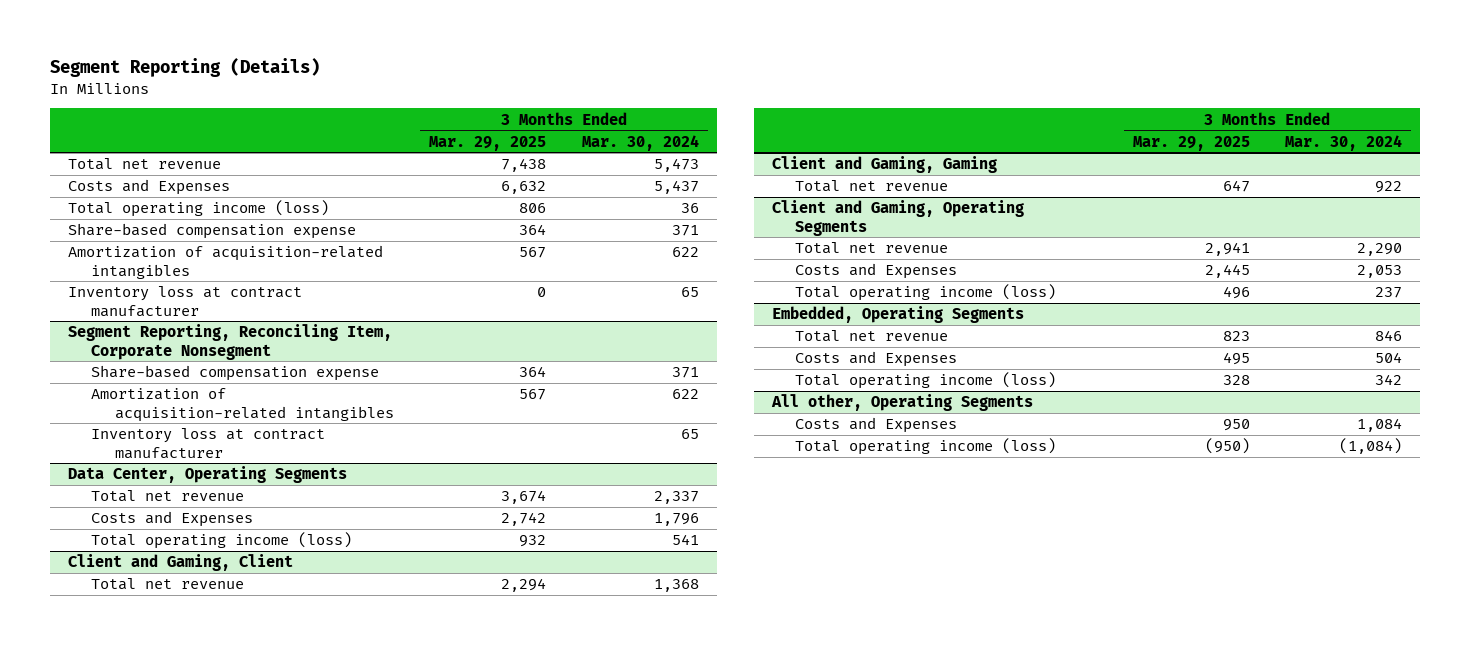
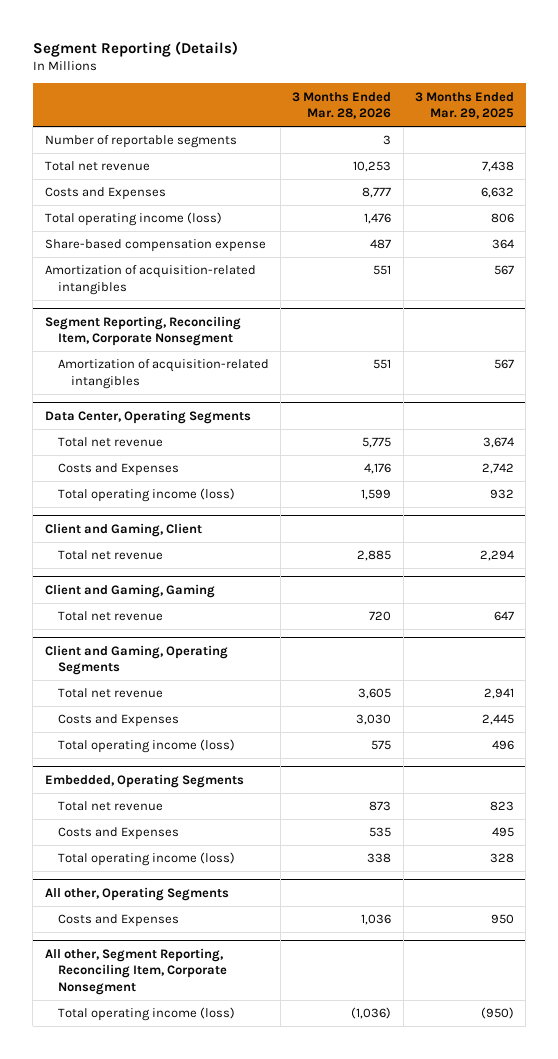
- | 3 Months Ended Mar. 29, 2025 | 3 Months Ended Mar. 30, 2024
+ | 3 Months Ended Mar. 28, 2026 | 3 Months Ended Mar. 29, 2025
+ Number of reportable segments | 3 |
- Inventory loss at contract manufacturer | 0 | 65
@ Segment Reporting, Reconciling Item, Corporate Nonsegment
- Share-based compensation expense | 364 | 371
- Inventory loss at contract manufacturer | | 65
+ All other, Segment Reporting, Reconciling Item, Corporate Nonsegment

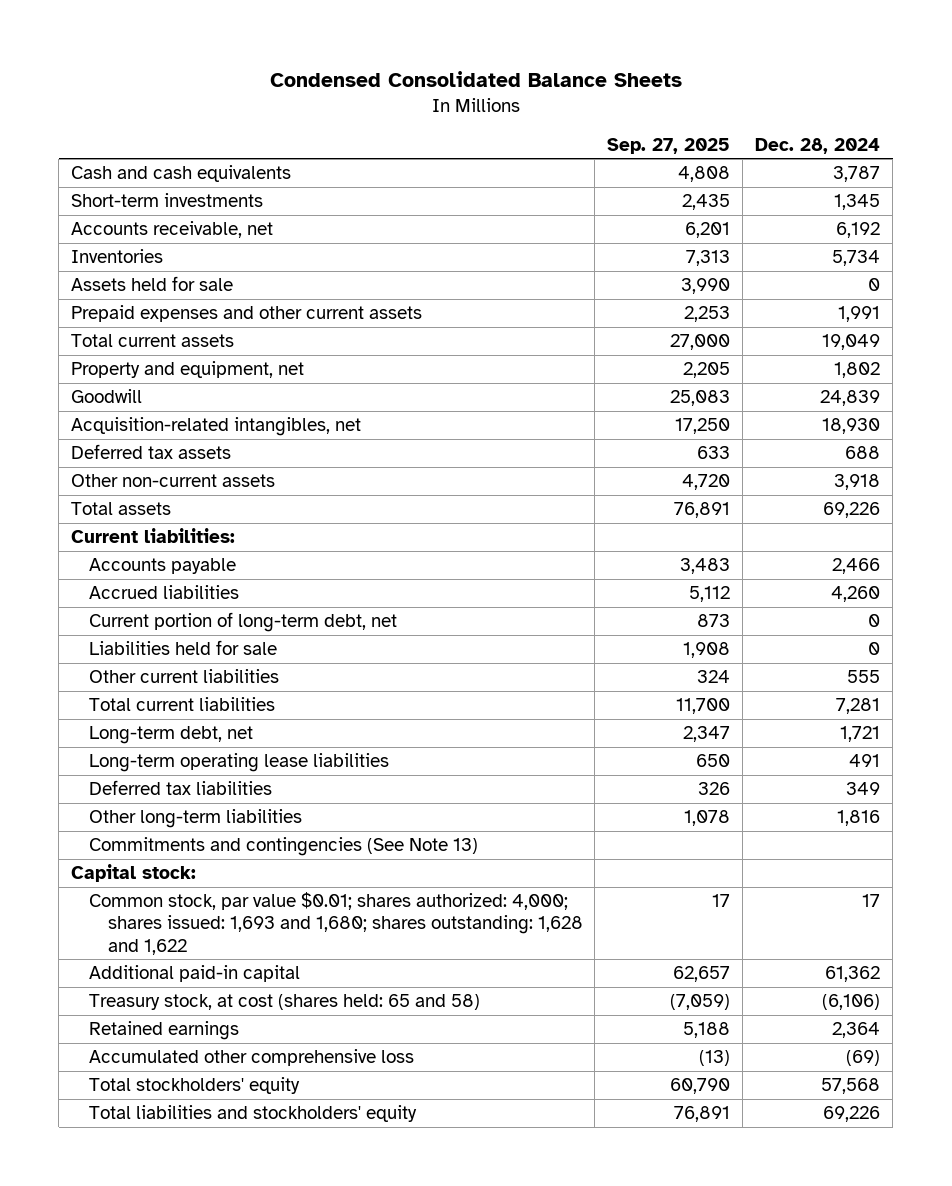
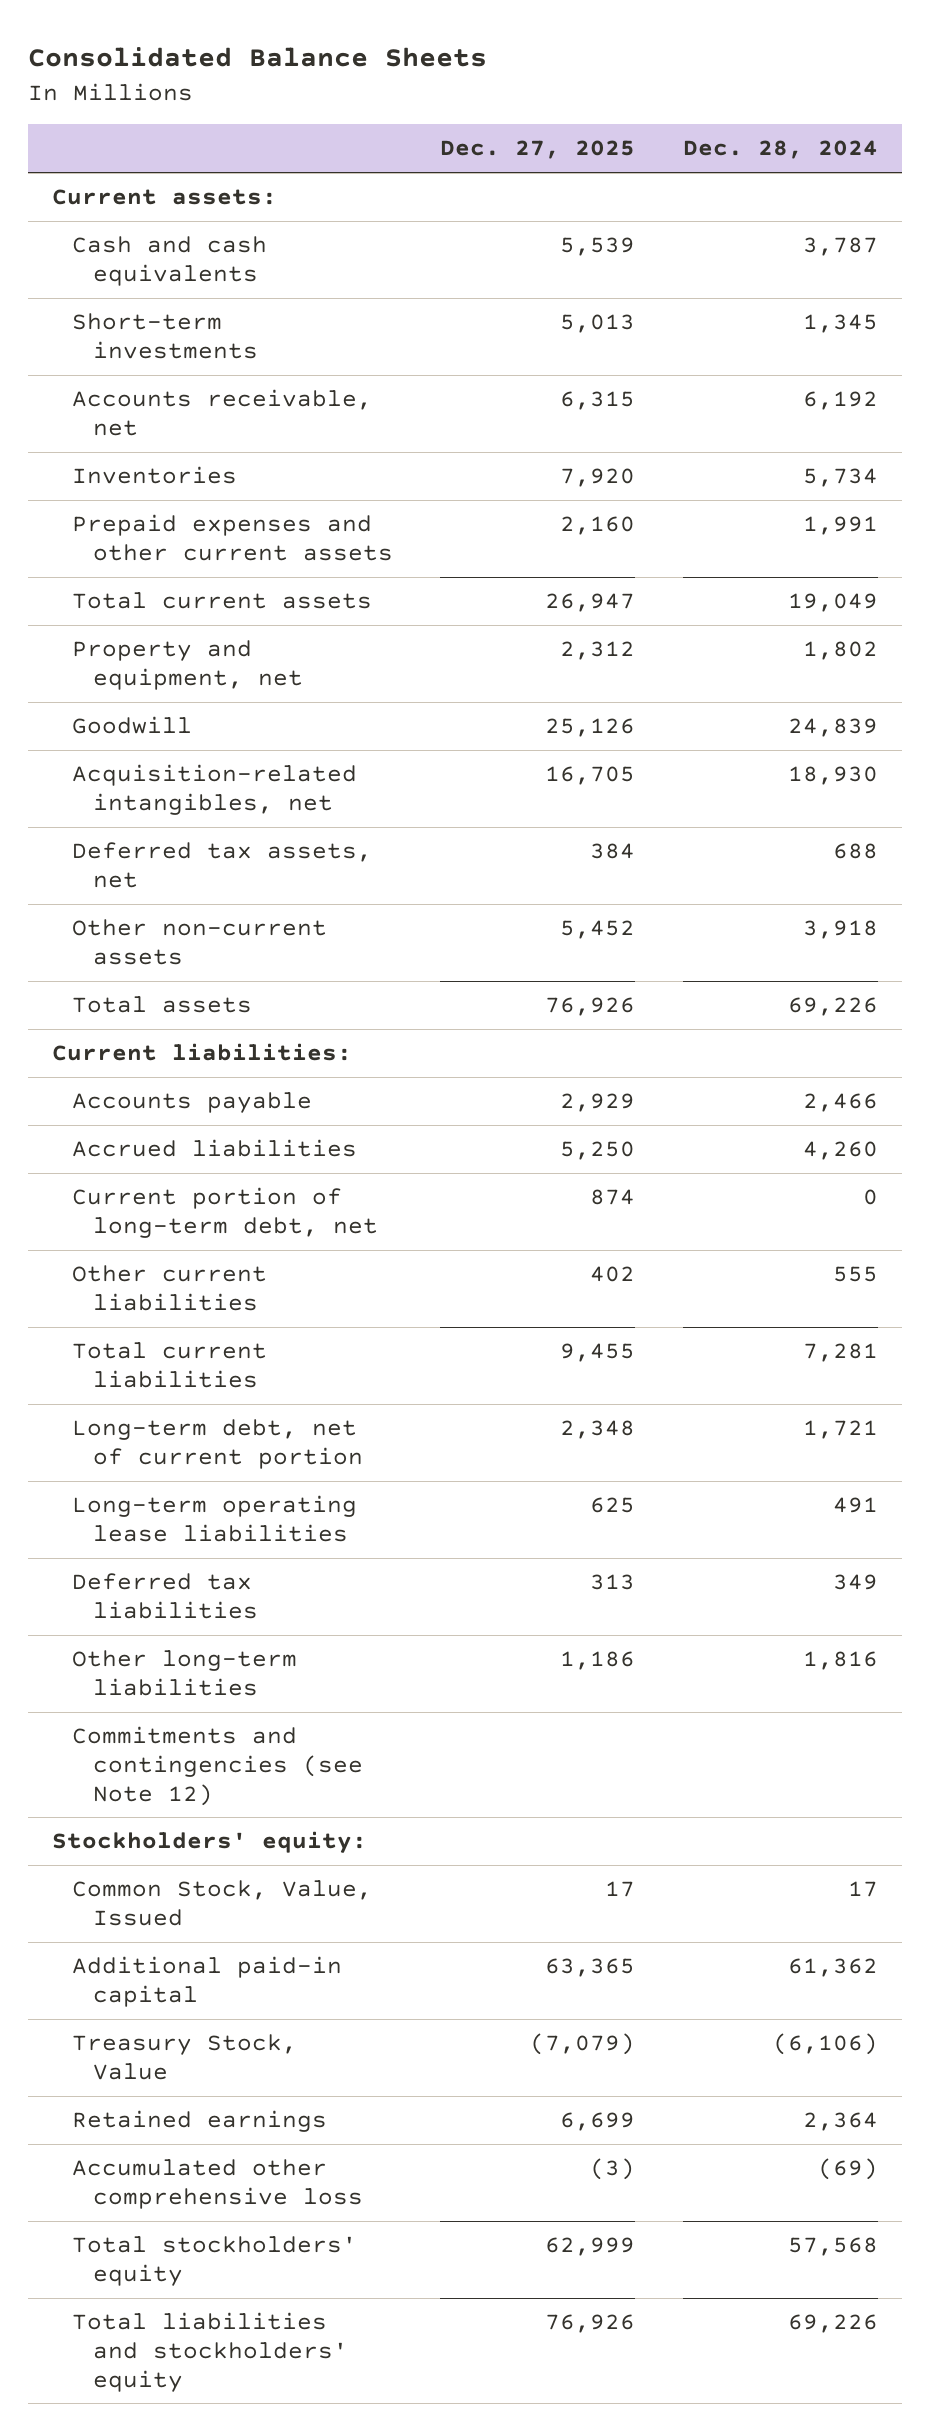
- Condensed Consolidated Balance Sheets
+ Consolidated Balance Sheets
- | Sep. 27, 2025 | Dec. 28, 2024
+ | Dec. 27, 2025 | Dec. 28, 2024
+ Current assets:
- Assets held for sale | 3,990 | 0
- Deferred tax assets | 633 | 688
+ Deferred tax assets, net | 384 | 688
- Liabilities held for sale | 1,908 | 0
- Long-term debt, net | 2,347 | 1,721
+ Long-term debt, net of current portion | 2,348 | 1,721
- Commitments and contingencies (See Note 13)
- Capital stock:
- Common stock, par value $0.01; shares authorized: 4,000; shares issued: 1,693 and 1,680; shares outstanding: 1,628 and 1,622 | 17 | 17
+ Commitments and contingencies (see Note 12)
+ Stockholders' equity:
+ Common Stock, Value, Issued | 17 | 17
- Treasury stock, at cost (shares held: 65 and 58) | (7,059) | (6,106)
+ Treasury Stock, Value | (7,079) | (6,106)

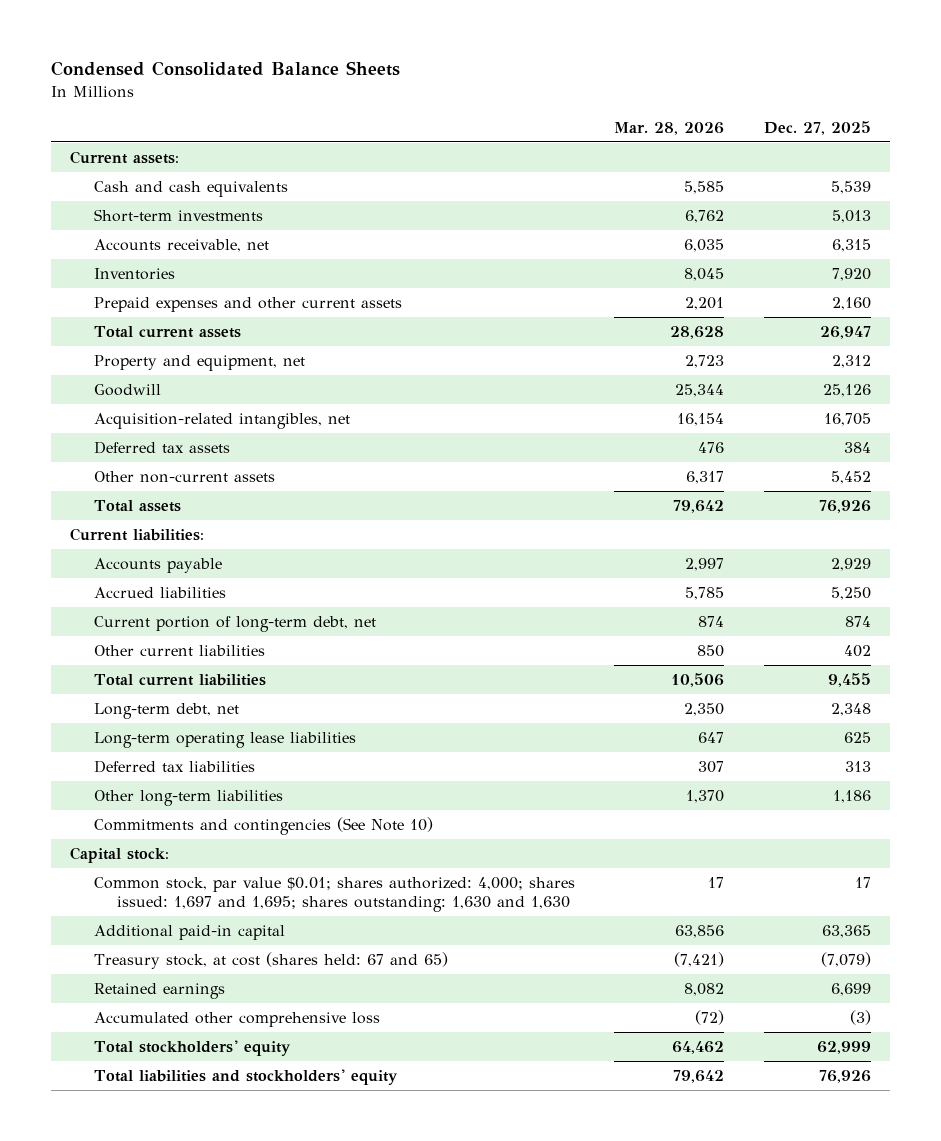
- Consolidated Balance Sheets
+ Condensed Consolidated Balance Sheets
- | Dec. 27, 2025 | Dec. 28, 2024
+ | Mar. 28, 2026 | Dec. 27, 2025
- Deferred tax assets, net | 384 | 688
+ Deferred tax assets | 476 | 384
- Long-term debt, net of current portion | 2,348 | 1,721
+ Long-term debt, net | 2,350 | 2,348
- Commitments and contingencies (see Note 12)
- Stockholders' equity:
- Common Stock, Value, Issued | 17 | 17
+ Commitments and contingencies (See Note 10)
+ Capital stock:
+ Common stock, par value $0.01; shares authorized: 4,000; shares issued: 1,697 and 1,695; shares outstanding: 1,630 and 1,630 | 17 | 17
- Treasury Stock, Value | (7,079) | (6,106)
+ Treasury stock, at cost (shares held: 67 and 65) | (7,421) | (7,079)

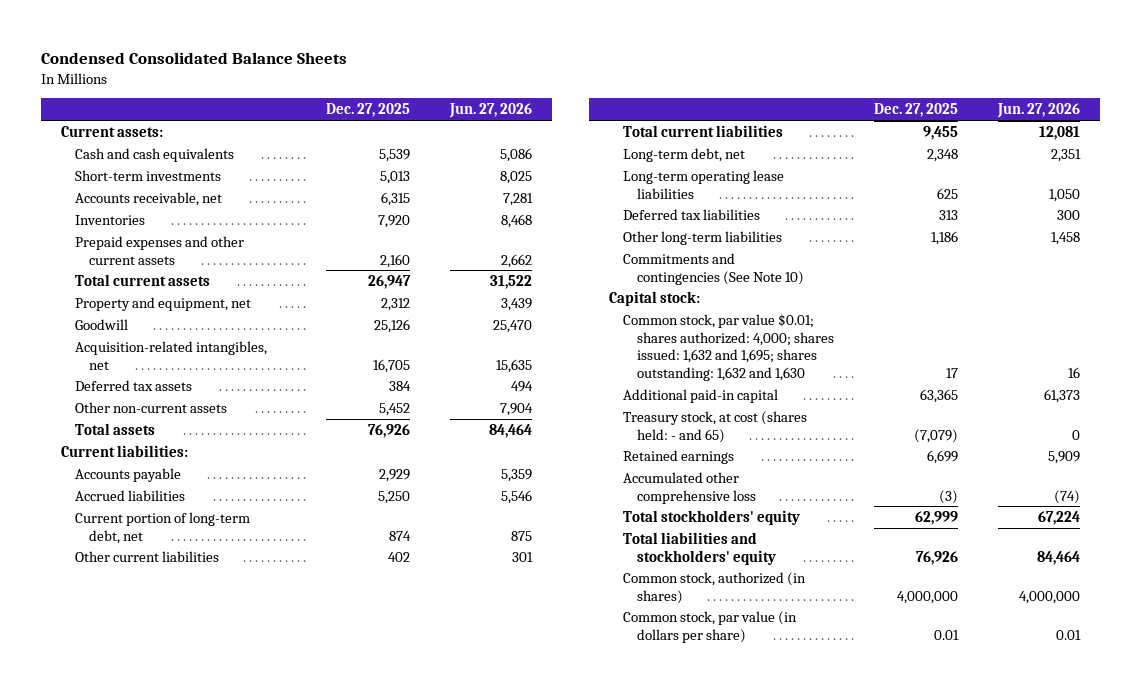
- | Mar. 28, 2026 | Dec. 27, 2025
+ | Dec. 27, 2025 | Jun. 27, 2026
- Common stock, par value $0.01; shares authorized: 4,000; shares issued: 1,697 and 1,695; shares outstanding: 1,630 and 1,630 | 17 | 17
+ Common stock, par value $0.01; shares authorized: 4,000; shares issued: 1,632 and 1,695; shares outstanding: 1,632 and 1,630 | 17 | 16
- Treasury stock, at cost (shares held: 67 and 65) | (7,421) | (7,079)
+ Treasury stock, at cost (shares held: - and 65) | (7,079) | 0
+ Common stock, authorized (in shares) | 4,000,000 | 4,000,000
+ Common stock, par value (in dollars per share) | 0.01 | 0.01

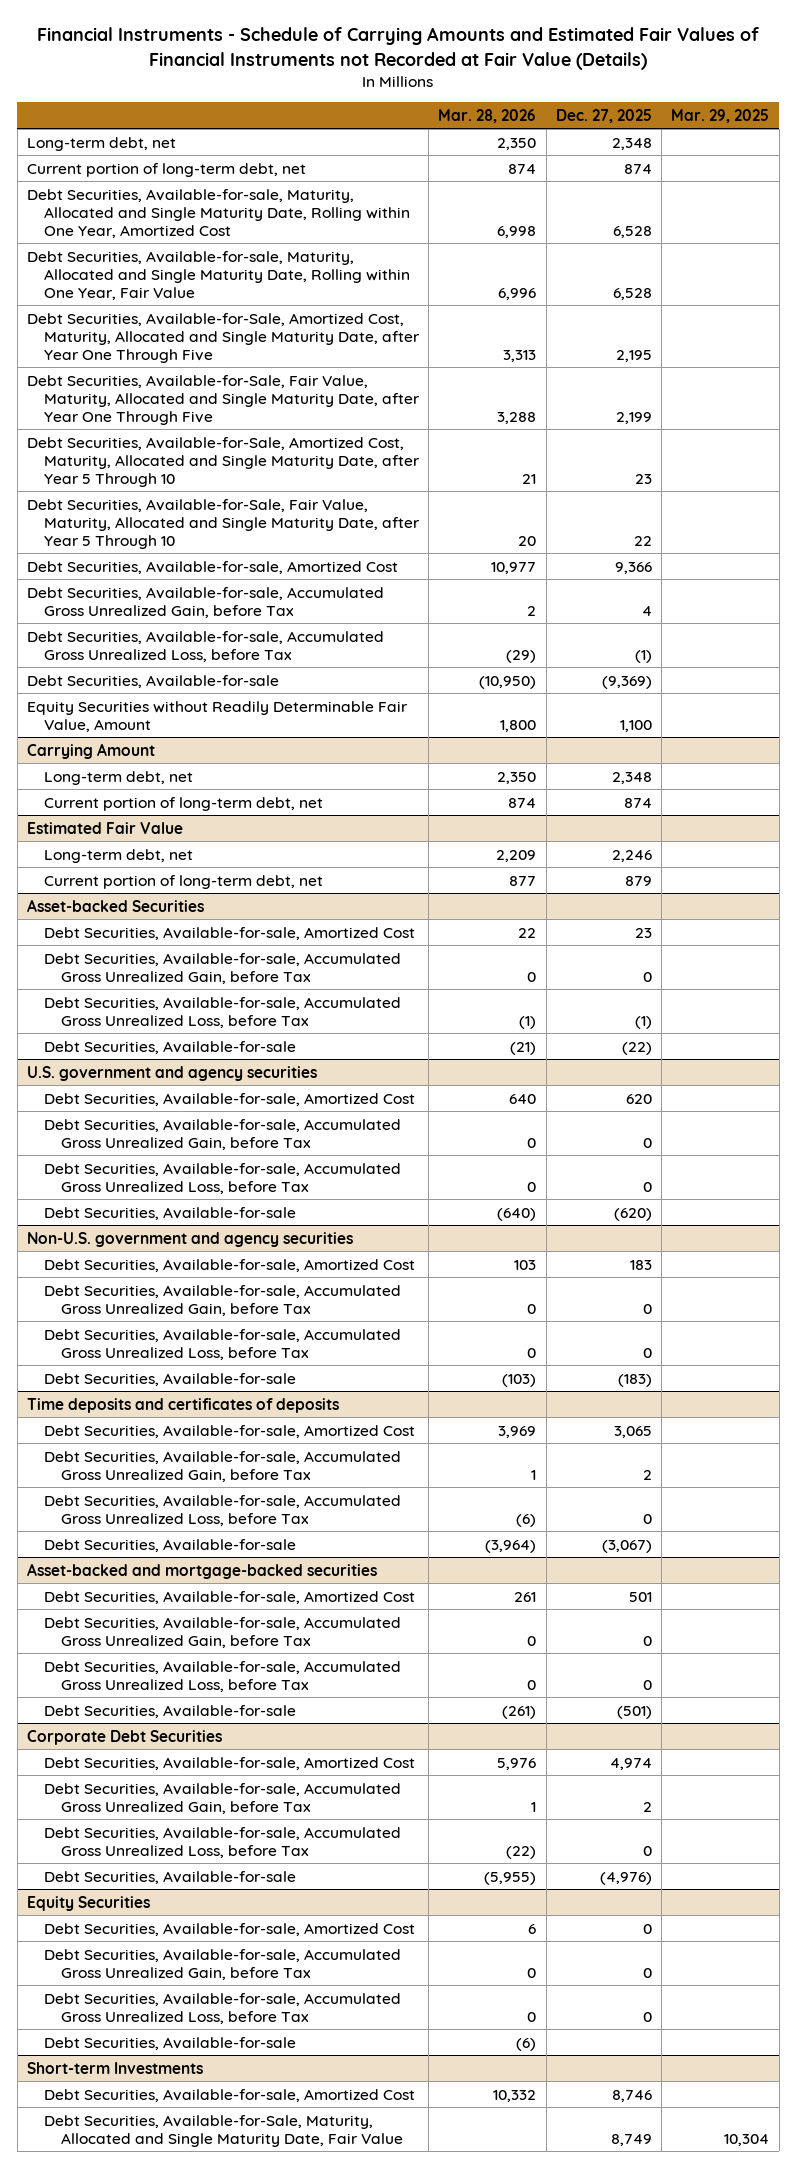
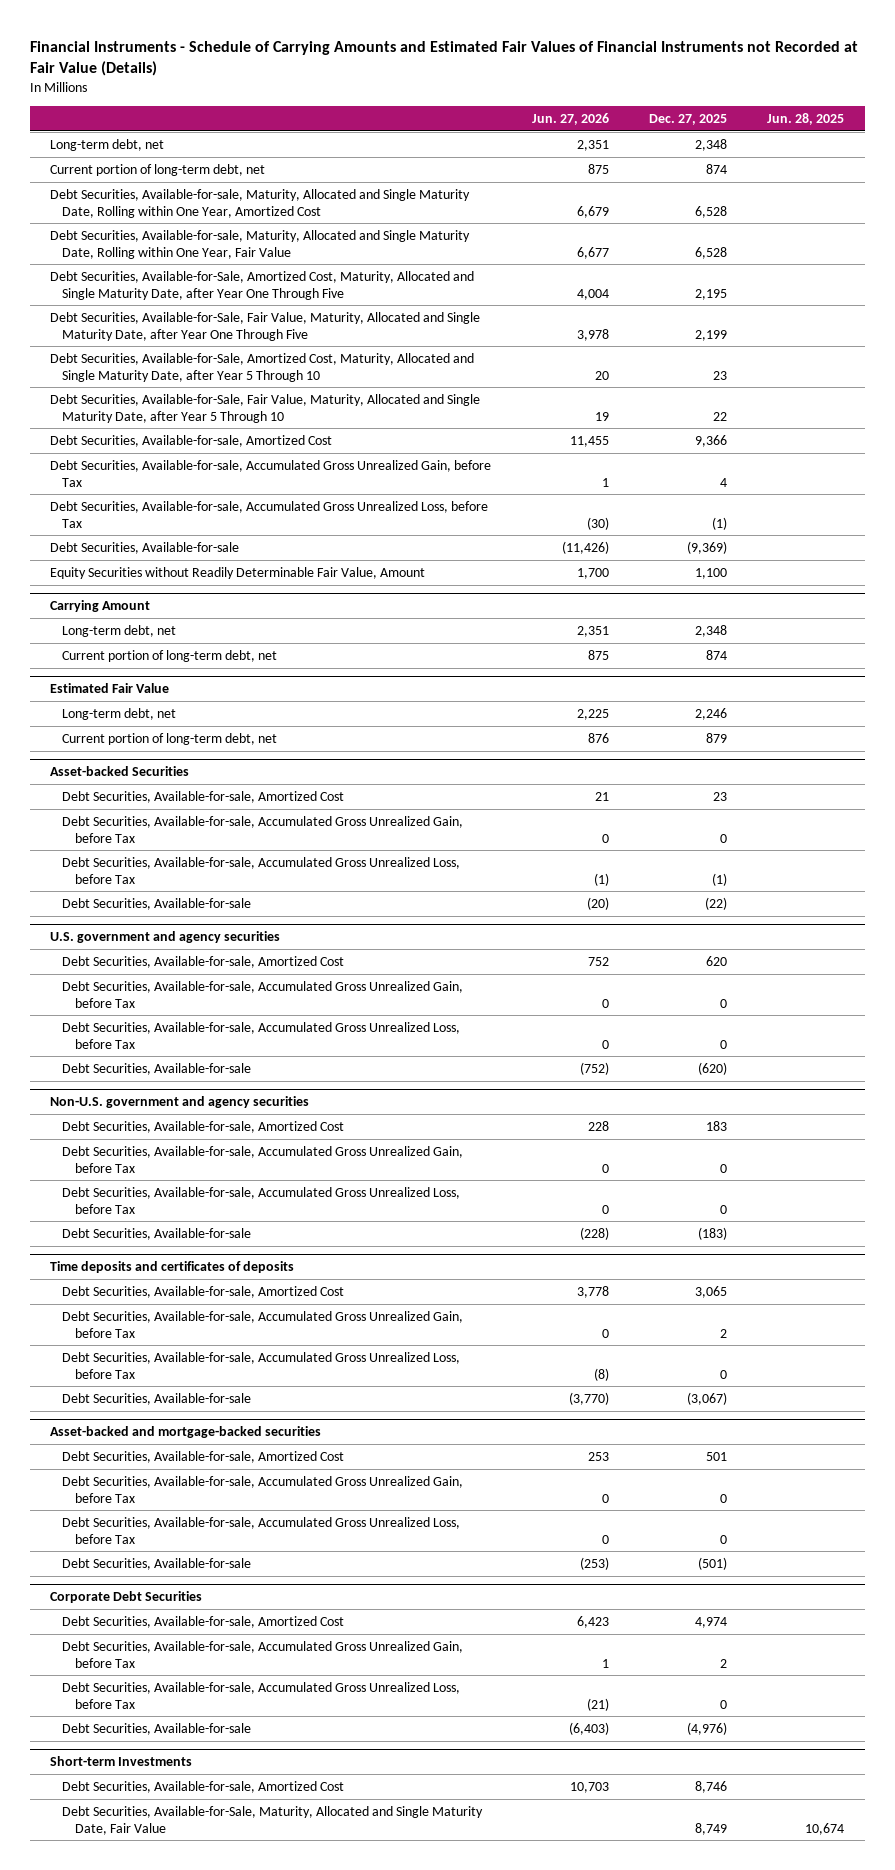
- | Mar. 28, 2026 | Dec. 27, 2025 | Mar. 29, 2025
+ | Jun. 27, 2026 | Dec. 27, 2025 | Jun. 28, 2025
- Equity Securities
- Debt Securities, Available-for-sale, Amortized Cost | 6 | 0 |
- Debt Securities, Available-for-sale, Accumulated Gross Unrealized Gain, before Tax | 0 | 0 |
- Debt Securities, Available-for-sale, Accumulated Gross Unrealized Loss, before Tax | 0 | 0 |
- Debt Securities, Available-for-sale | (6) | |

